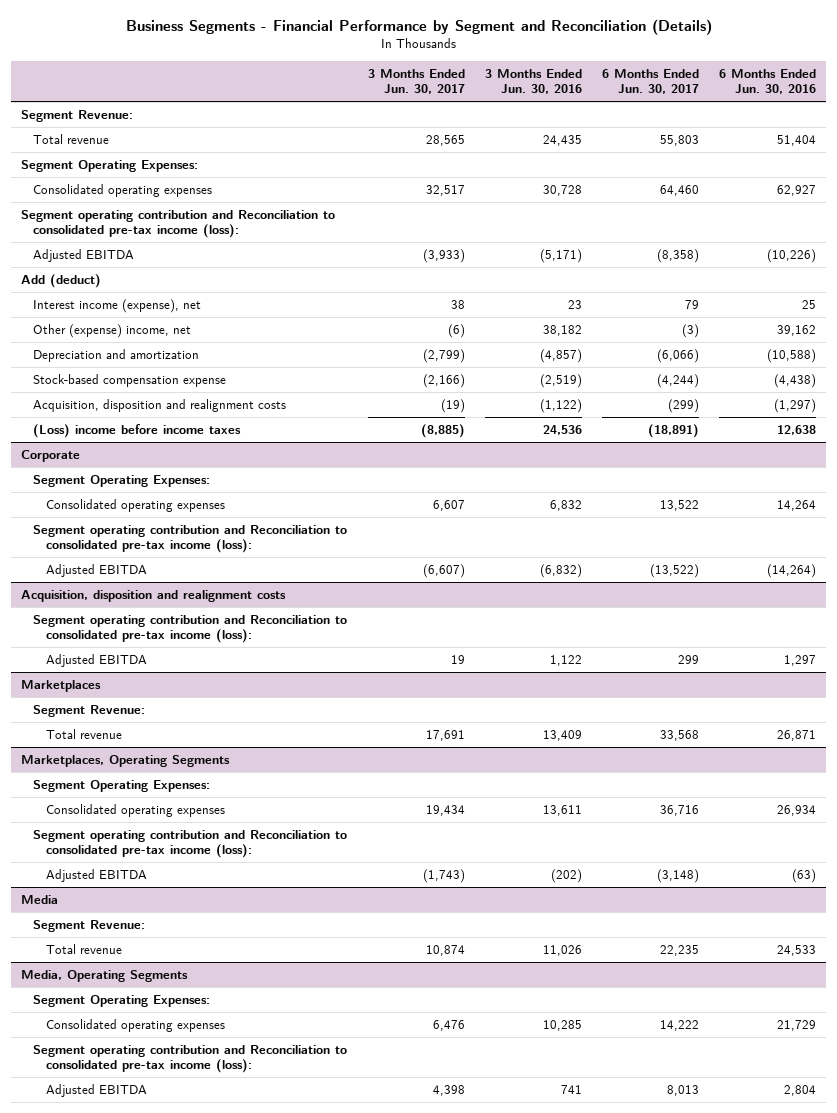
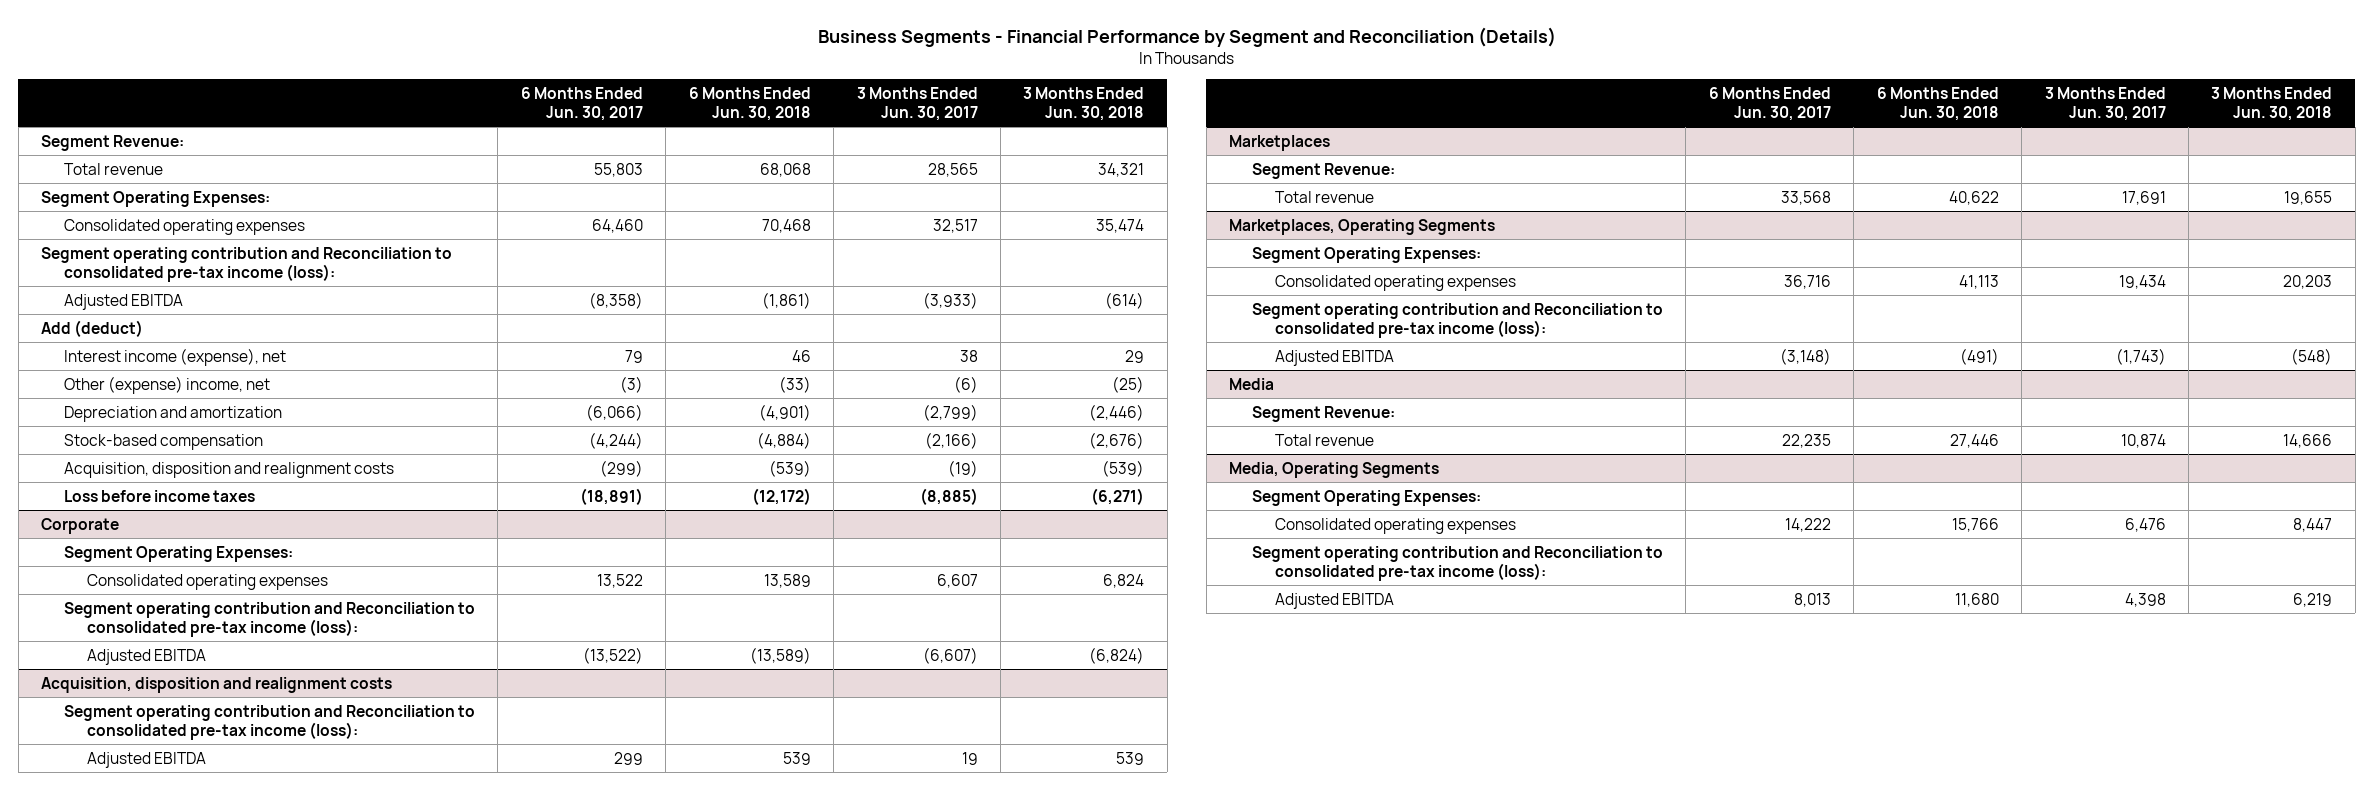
- | 3 Months Ended Jun. 30, 2017 | 3 Months Ended Jun. 30, 2016 | 6 Months Ended Jun. 30, 2017 | 6 Months Ended Jun. 30, 2016
+ | 6 Months Ended Jun. 30, 2017 | 6 Months Ended Jun. 30, 2018 | 3 Months Ended Jun. 30, 2017 | 3 Months Ended Jun. 30, 2018
- Stock-based compensation expense | (2,166) | (2,519) | (4,244) | (4,438)
+ Stock-based compensation | (4,244) | (4,884) | (2,166) | (2,676)
- (Loss) income before income taxes | (8,885) | 24,536 | (18,891) | 12,638
+ Loss before income taxes | (18,891) | (12,172) | (8,885) | (6,271)

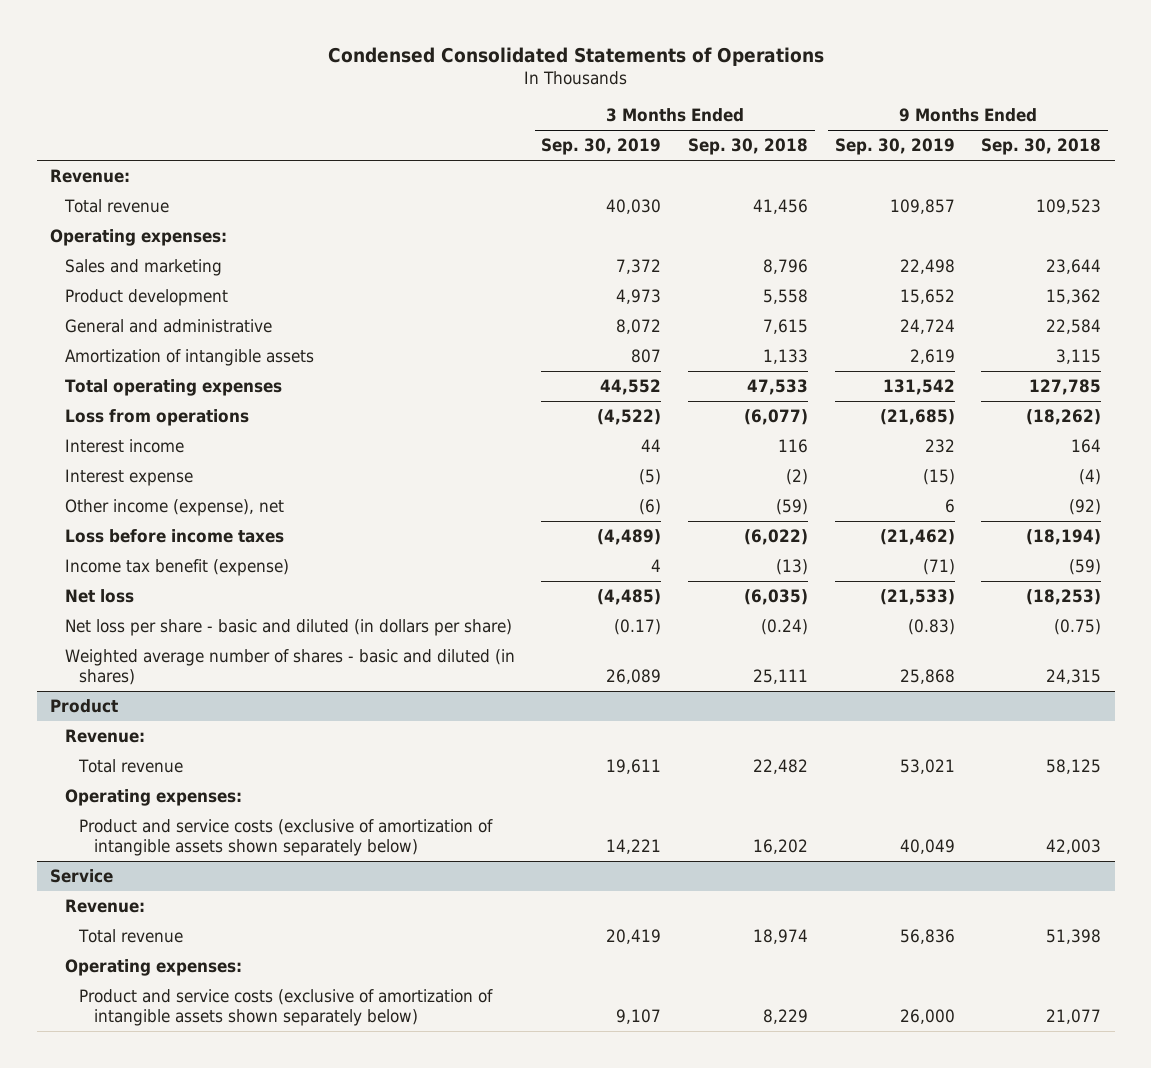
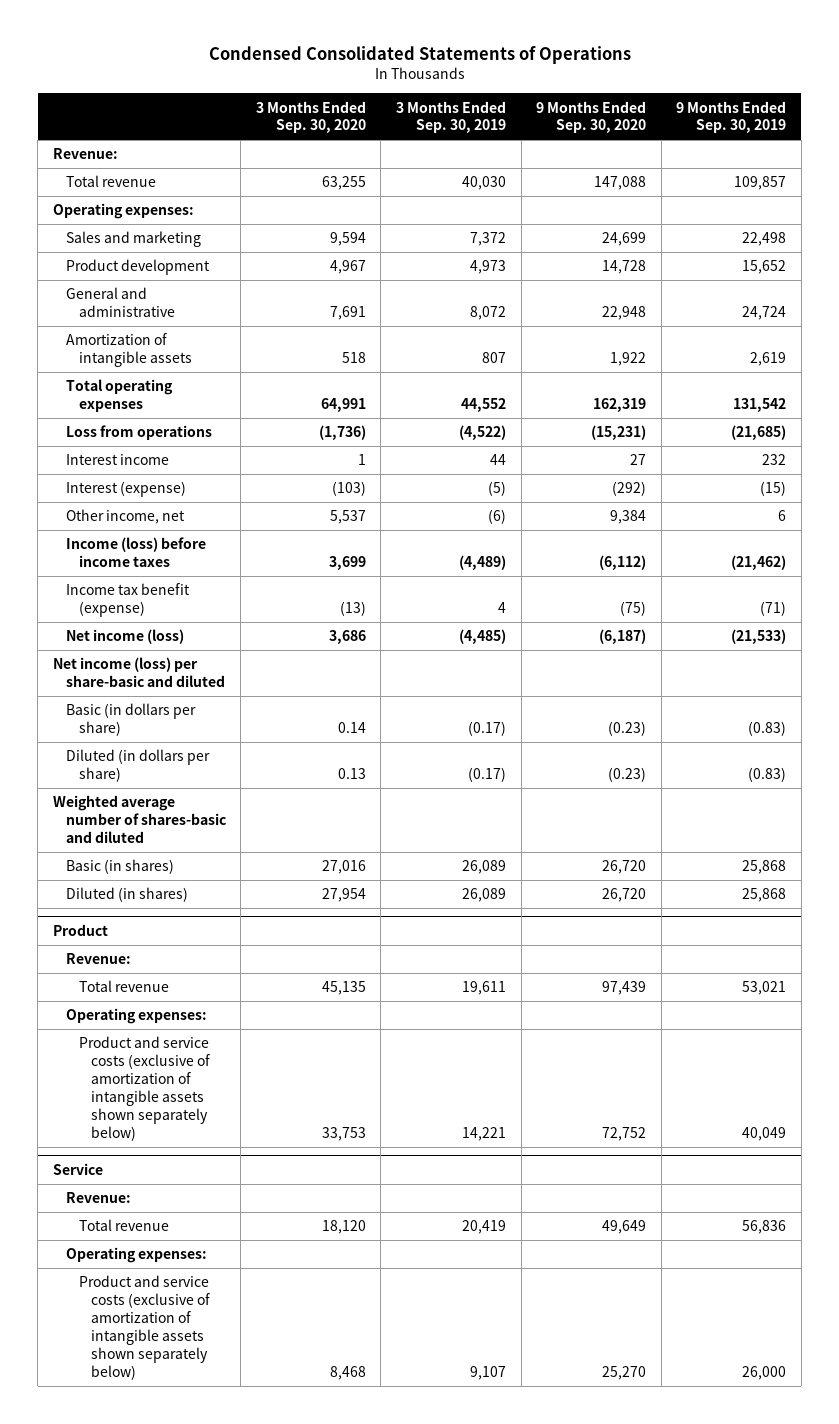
- | 3 Months Ended Sep. 30, 2019 | 3 Months Ended Sep. 30, 2018 | 9 Months Ended Sep. 30, 2019 | 9 Months Ended Sep. 30, 2018
+ | 3 Months Ended Sep. 30, 2020 | 3 Months Ended Sep. 30, 2019 | 9 Months Ended Sep. 30, 2020 | 9 Months Ended Sep. 30, 2019
- Interest expense | (5) | (2) | (15) | (4)
- Other income (expense), net | (6) | (59) | 6 | (92)
- Loss before income taxes | (4,489) | (6,022) | (21,462) | (18,194)
+ Interest (expense) | (103) | (5) | (292) | (15)
+ Other income, net | 5,537 | (6) | 9,384 | 6
+ Income (loss) before income taxes | 3,699 | (4,489) | (6,112) | (21,462)
- Net loss | (4,485) | (6,035) | (21,533) | (18,253)
- Net loss per share - basic and diluted (in dollars per share) | (0.17) | (0.24) | (0.83) | (0.75)
- Weighted average number of shares - basic and diluted (in shares) | 26,089 | 25,111 | 25,868 | 24,315
+ Net income (loss) | 3,686 | (4,485) | (6,187) | (21,533)
+ Net income (loss) per share-basic and diluted
+ Basic (in dollars per share) | 0.14 | (0.17) | (0.23) | (0.83)
+ Diluted (in dollars per share) | 0.13 | (0.17) | (0.23) | (0.83)
+ Weighted average number of shares-basic and diluted
+ Basic (in shares) | 27,016 | 26,089 | 26,720 | 25,868
+ Diluted (in shares) | 27,954 | 26,089 | 26,720 | 25,868

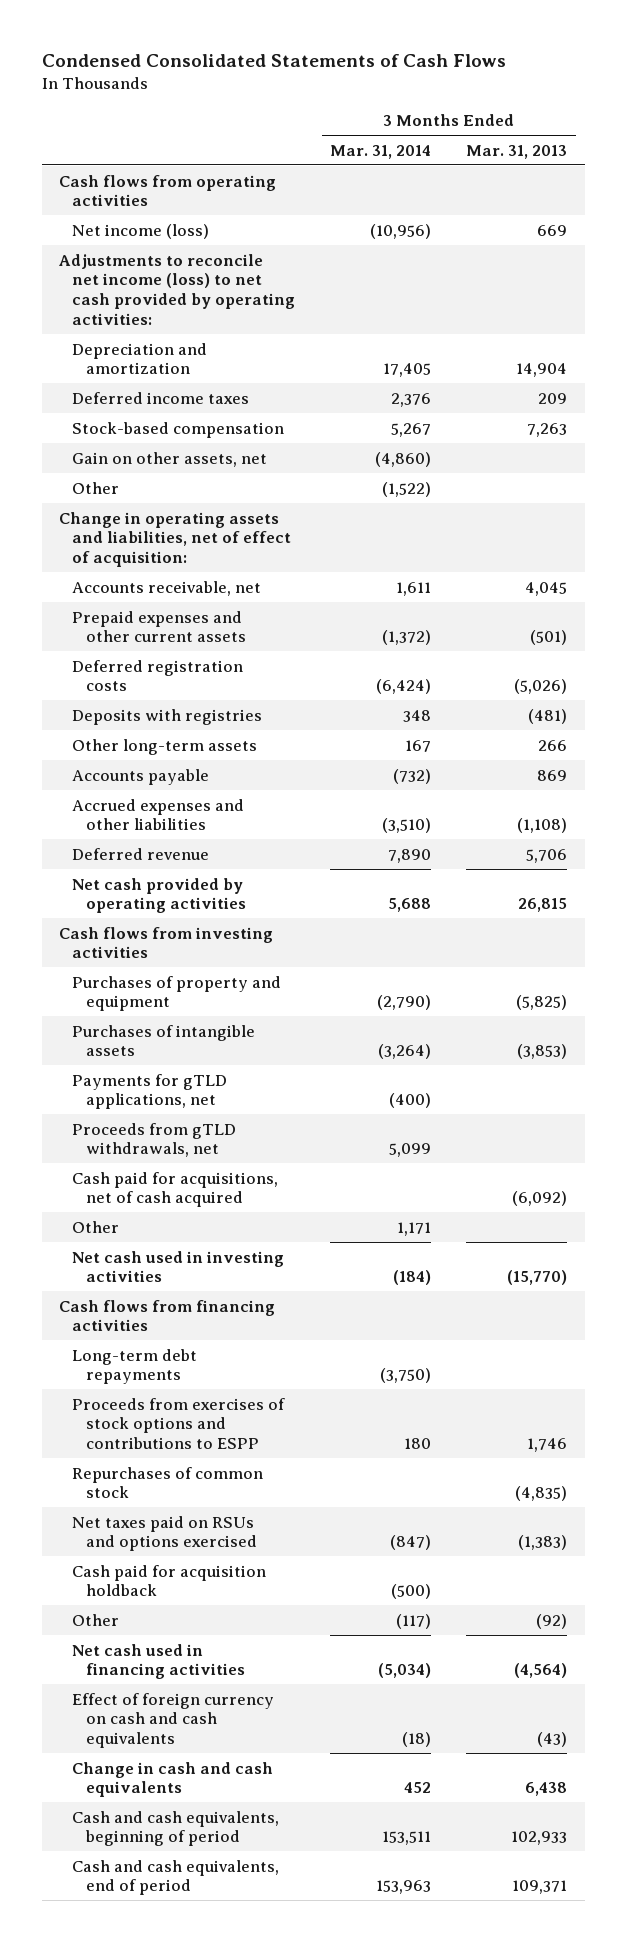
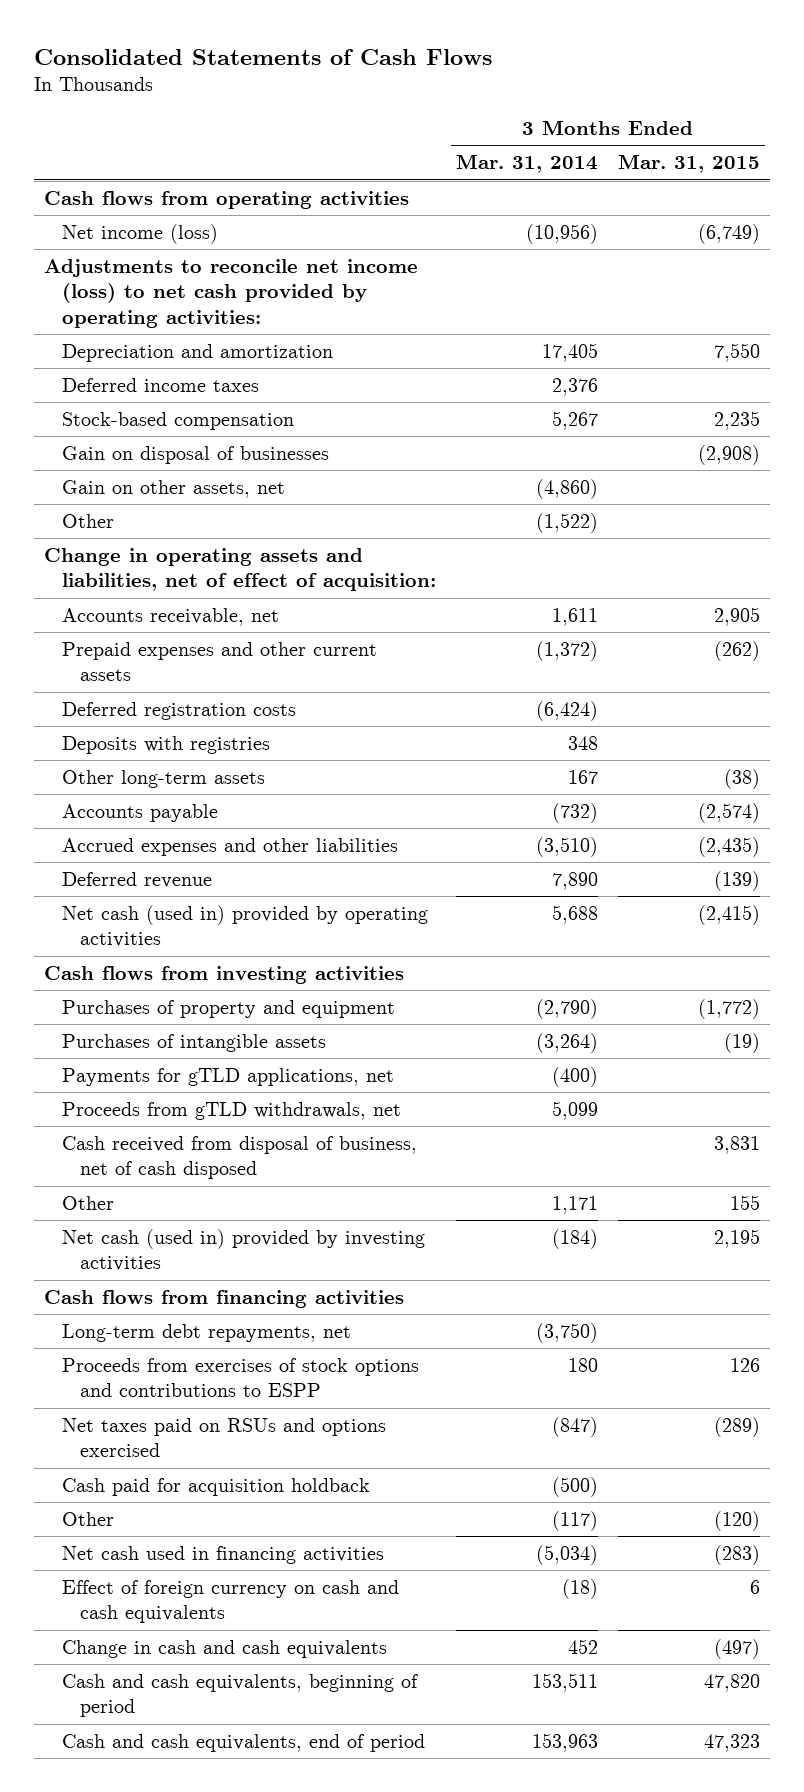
- Condensed Consolidated Statements of Cash Flows
+ Consolidated Statements of Cash Flows
- | 3 Months Ended Mar. 31, 2014 | 3 Months Ended Mar. 31, 2013
+ | 3 Months Ended Mar. 31, 2014 | 3 Months Ended Mar. 31, 2015
+ Gain on disposal of businesses | | (2,908)
- Net cash provided by operating activities | 5,688 | 26,815
+ Net cash (used in) provided by operating activities | 5,688 | (2,415)
- Cash paid for acquisitions, net of cash acquired | | (6,092)
+ Cash received from disposal of business, net of cash disposed | | 3,831
- Net cash used in investing activities | (184) | (15,770)
+ Net cash (used in) provided by investing activities | (184) | 2,195
- Long-term debt repayments | (3,750) |
+ Long-term debt repayments, net | (3,750) |
- Repurchases of common stock | | (4,835)

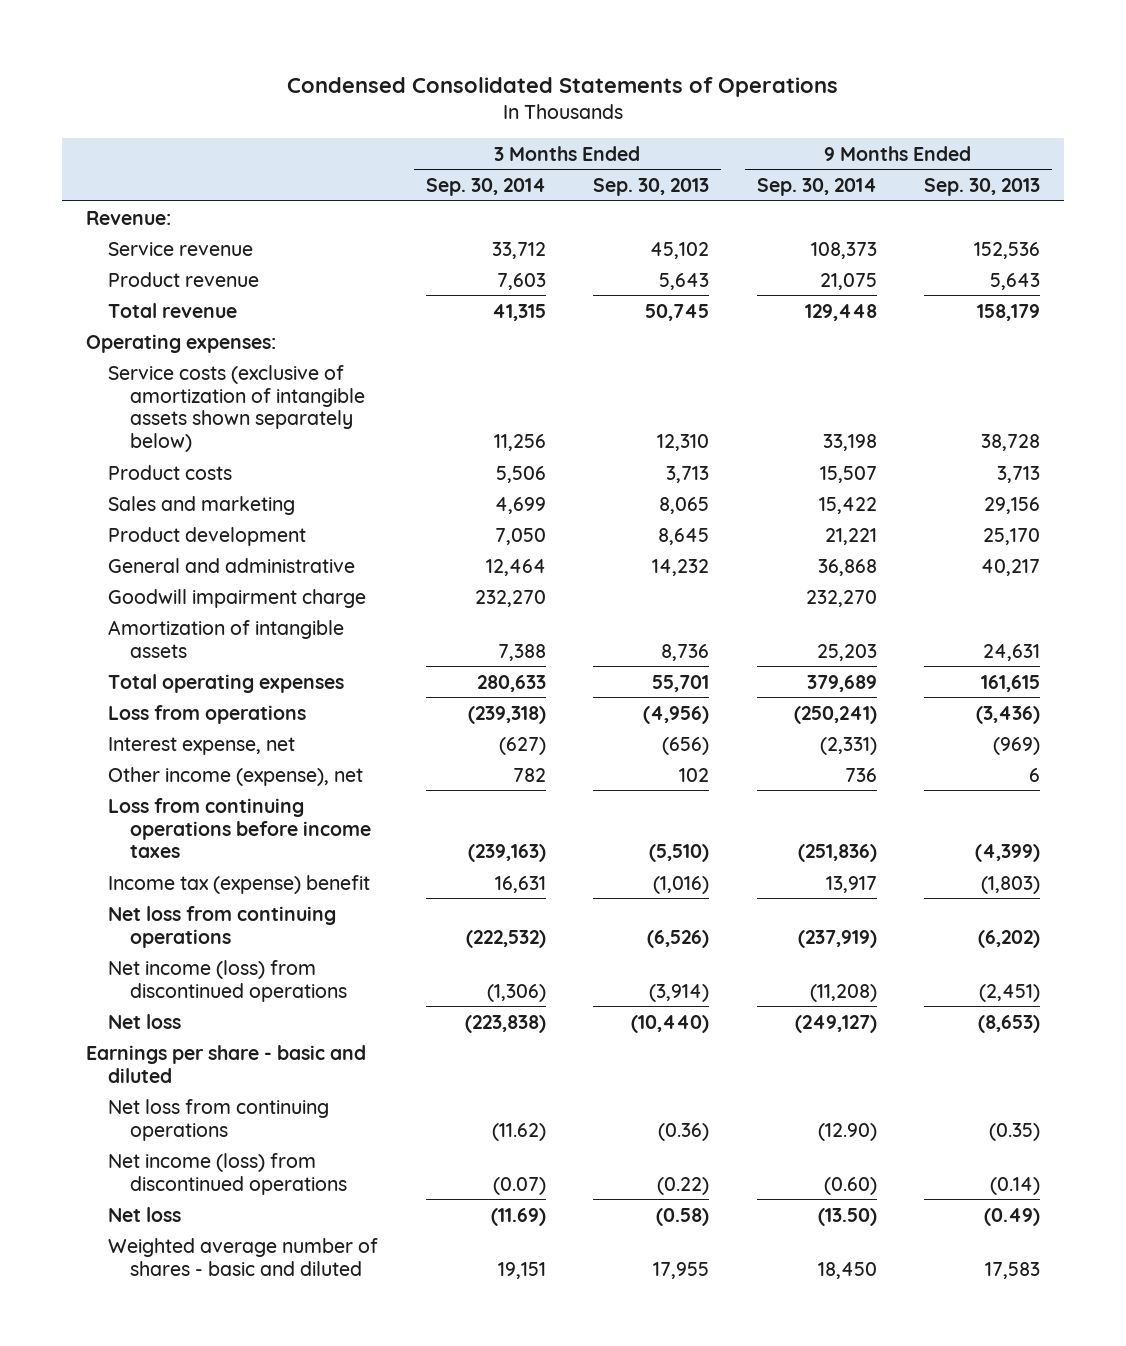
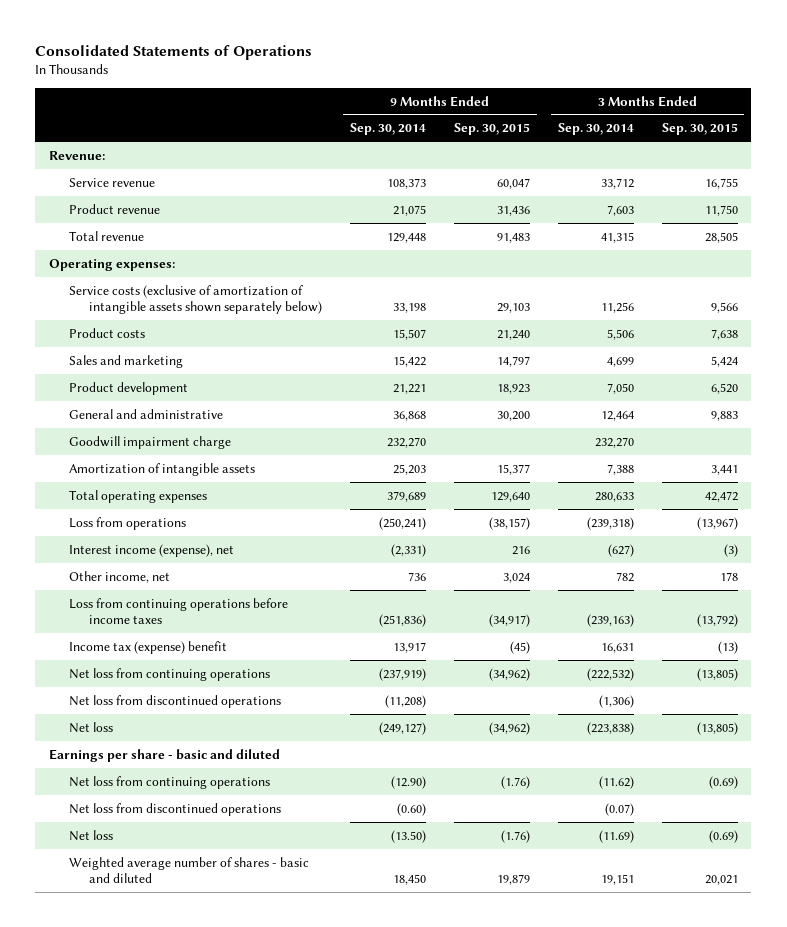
- Condensed Consolidated Statements of Operations
+ Consolidated Statements of Operations
- | 3 Months Ended Sep. 30, 2014 | 3 Months Ended Sep. 30, 2013 | 9 Months Ended Sep. 30, 2014 | 9 Months Ended Sep. 30, 2013
+ | 9 Months Ended Sep. 30, 2014 | 9 Months Ended Sep. 30, 2015 | 3 Months Ended Sep. 30, 2014 | 3 Months Ended Sep. 30, 2015
- Interest expense, net | (627) | (656) | (2,331) | (969)
- Other income (expense), net | 782 | 102 | 736 | 6
+ Interest income (expense), net | (2,331) | 216 | (627) | (3)
+ Other income, net | 736 | 3,024 | 782 | 178
- Net income (loss) from discontinued operations | (1,306) | (3,914) | (11,208) | (2,451)
+ Net loss from discontinued operations | (11,208) | | (1,306) |
- Net income (loss) from discontinued operations | (0.07) | (0.22) | (0.60) | (0.14)
+ Net loss from discontinued operations | (0.60) | | (0.07) |

